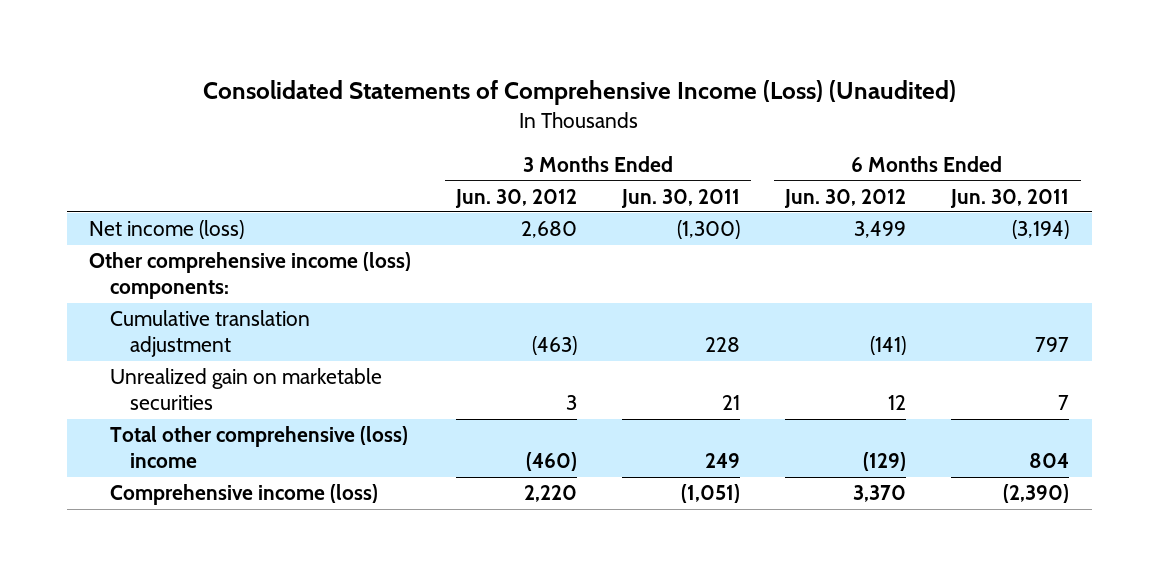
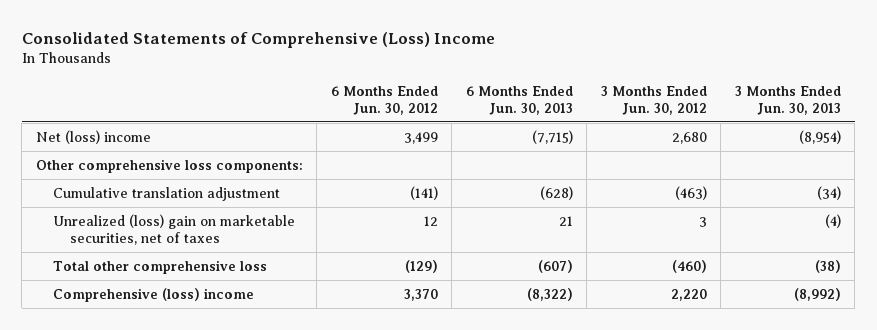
- Consolidated Statements of Comprehensive Income (Loss) (Unaudited)
+ Consolidated Statements of Comprehensive (Loss) Income
- | 3 Months Ended Jun. 30, 2012 | 3 Months Ended Jun. 30, 2011 | 6 Months Ended Jun. 30, 2012 | 6 Months Ended Jun. 30, 2011
+ | 6 Months Ended Jun. 30, 2012 | 6 Months Ended Jun. 30, 2013 | 3 Months Ended Jun. 30, 2012 | 3 Months Ended Jun. 30, 2013
- Net income (loss) | 2,680 | (1,300) | 3,499 | (3,194)
- Other comprehensive income (loss) components:
+ Net (loss) income | 3,499 | (7,715) | 2,680 | (8,954)
+ Other comprehensive loss components:
- Unrealized gain on marketable securities | 3 | 21 | 12 | 7
- Total other comprehensive (loss) income | (460) | 249 | (129) | 804
- Comprehensive income (loss) | 2,220 | (1,051) | 3,370 | (2,390)
+ Unrealized (loss) gain on marketable securities, net of taxes | 12 | 21 | 3 | (4)
+ Total other comprehensive loss | (129) | (607) | (460) | (38)
+ Comprehensive (loss) income | 3,370 | (8,322) | 2,220 | (8,992)

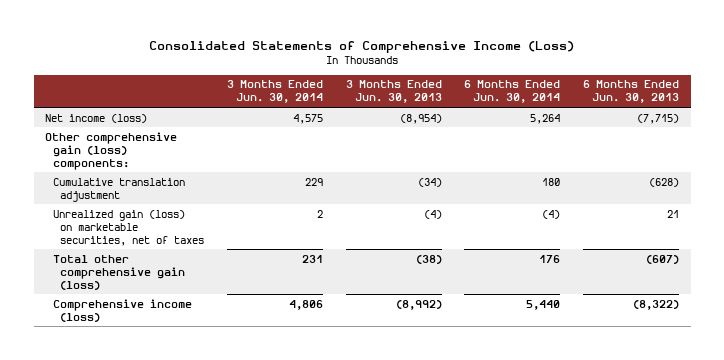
- Consolidated Statements of Comprehensive (Loss) Income
+ Consolidated Statements of Comprehensive Income (Loss)
- | 6 Months Ended Jun. 30, 2012 | 6 Months Ended Jun. 30, 2013 | 3 Months Ended Jun. 30, 2012 | 3 Months Ended Jun. 30, 2013
+ | 3 Months Ended Jun. 30, 2014 | 3 Months Ended Jun. 30, 2013 | 6 Months Ended Jun. 30, 2014 | 6 Months Ended Jun. 30, 2013
- Net (loss) income | 3,499 | (7,715) | 2,680 | (8,954)
- Other comprehensive loss components:
+ Net income (loss) | 4,575 | (8,954) | 5,264 | (7,715)
+ Other comprehensive gain (loss) components:
- Unrealized (loss) gain on marketable securities, net of taxes | 12 | 21 | 3 | (4)
- Total other comprehensive loss | (129) | (607) | (460) | (38)
- Comprehensive (loss) income | 3,370 | (8,322) | 2,220 | (8,992)
+ Unrealized gain (loss) on marketable securities, net of taxes | 2 | (4) | (4) | 21
+ Total other comprehensive gain (loss) | 231 | (38) | 176 | (607)
+ Comprehensive income (loss) | 4,806 | (8,992) | 5,440 | (8,322)

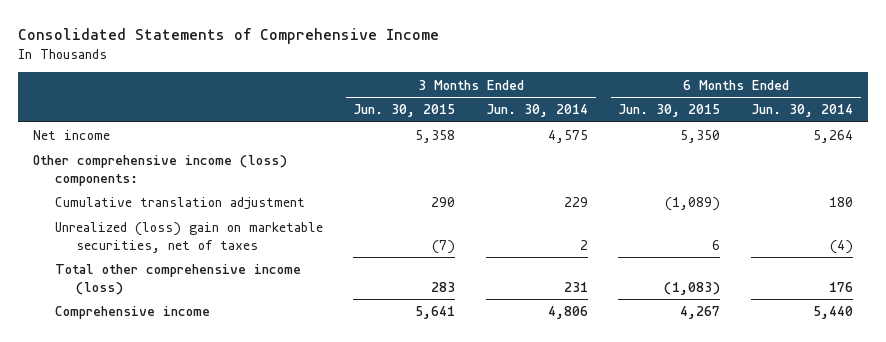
- Consolidated Statements of Comprehensive Income (Loss)
+ Consolidated Statements of Comprehensive Income
- | 3 Months Ended Jun. 30, 2014 | 3 Months Ended Jun. 30, 2013 | 6 Months Ended Jun. 30, 2014 | 6 Months Ended Jun. 30, 2013
+ | 3 Months Ended Jun. 30, 2015 | 3 Months Ended Jun. 30, 2014 | 6 Months Ended Jun. 30, 2015 | 6 Months Ended Jun. 30, 2014
- Net income (loss) | 4,575 | (8,954) | 5,264 | (7,715)
- Other comprehensive gain (loss) components:
+ Net income | 5,358 | 4,575 | 5,350 | 5,264
+ Other comprehensive income (loss) components:
- Unrealized gain (loss) on marketable securities, net of taxes | 2 | (4) | (4) | 21
- Total other comprehensive gain (loss) | 231 | (38) | 176 | (607)
- Comprehensive income (loss) | 4,806 | (8,992) | 5,440 | (8,322)
+ Unrealized (loss) gain on marketable securities, net of taxes | (7) | 2 | 6 | (4)
+ Total other comprehensive income (loss) | 283 | 231 | (1,083) | 176
+ Comprehensive income | 5,641 | 4,806 | 4,267 | 5,440

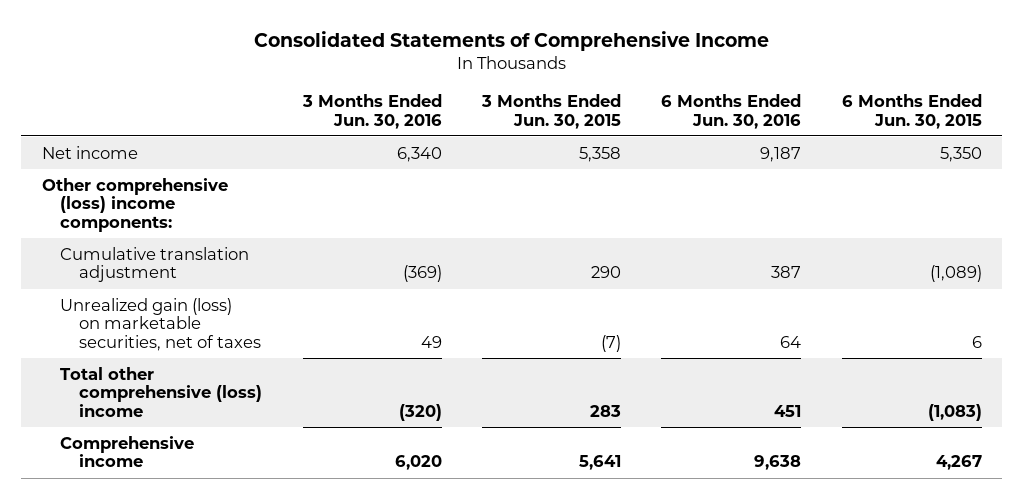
- | 3 Months Ended Jun. 30, 2015 | 3 Months Ended Jun. 30, 2014 | 6 Months Ended Jun. 30, 2015 | 6 Months Ended Jun. 30, 2014
+ | 3 Months Ended Jun. 30, 2016 | 3 Months Ended Jun. 30, 2015 | 6 Months Ended Jun. 30, 2016 | 6 Months Ended Jun. 30, 2015
- Other comprehensive income (loss) components:
+ Other comprehensive (loss) income components:
- Unrealized (loss) gain on marketable securities, net of taxes | (7) | 2 | 6 | (4)
- Total other comprehensive income (loss) | 283 | 231 | (1,083) | 176
+ Unrealized gain (loss) on marketable securities, net of taxes | 49 | (7) | 64 | 6
+ Total other comprehensive (loss) income | (320) | 283 | 451 | (1,083)

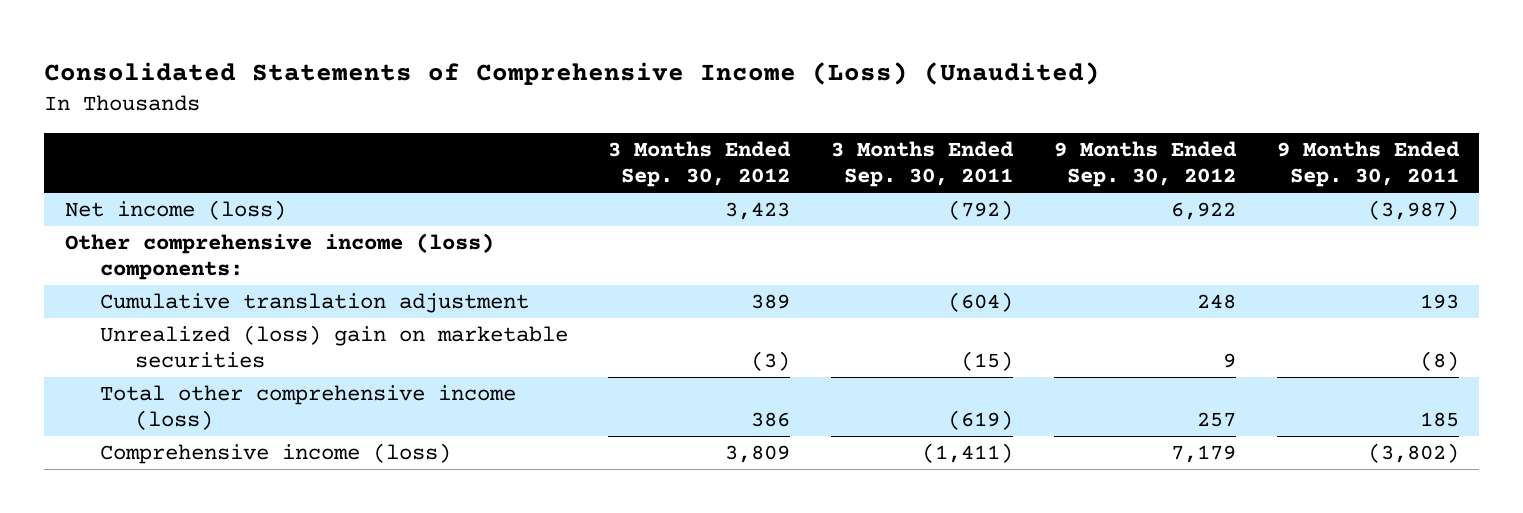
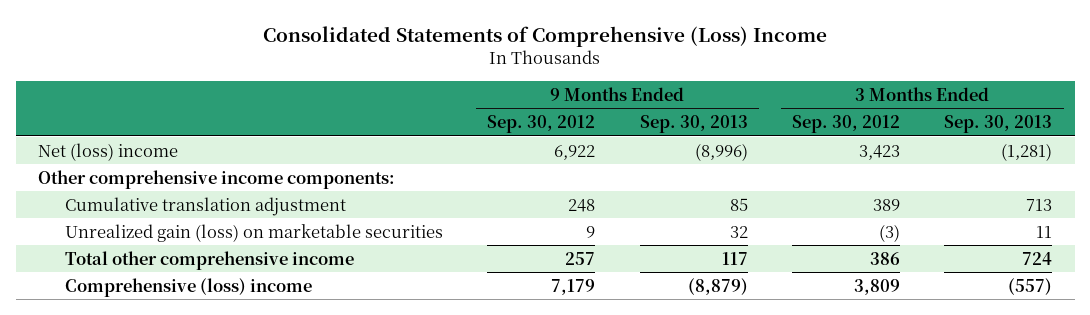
- Consolidated Statements of Comprehensive Income (Loss) (Unaudited)
+ Consolidated Statements of Comprehensive (Loss) Income
- | 3 Months Ended Sep. 30, 2012 | 3 Months Ended Sep. 30, 2011 | 9 Months Ended Sep. 30, 2012 | 9 Months Ended Sep. 30, 2011
+ | 9 Months Ended Sep. 30, 2012 | 9 Months Ended Sep. 30, 2013 | 3 Months Ended Sep. 30, 2012 | 3 Months Ended Sep. 30, 2013
- Net income (loss) | 3,423 | (792) | 6,922 | (3,987)
- Other comprehensive income (loss) components:
+ Net (loss) income | 6,922 | (8,996) | 3,423 | (1,281)
+ Other comprehensive income components:
- Unrealized (loss) gain on marketable securities | (3) | (15) | 9 | (8)
- Total other comprehensive income (loss) | 386 | (619) | 257 | 185
- Comprehensive income (loss) | 3,809 | (1,411) | 7,179 | (3,802)
+ Unrealized gain (loss) on marketable securities | 9 | 32 | (3) | 11
+ Total other comprehensive income | 257 | 117 | 386 | 724
+ Comprehensive (loss) income | 7,179 | (8,879) | 3,809 | (557)

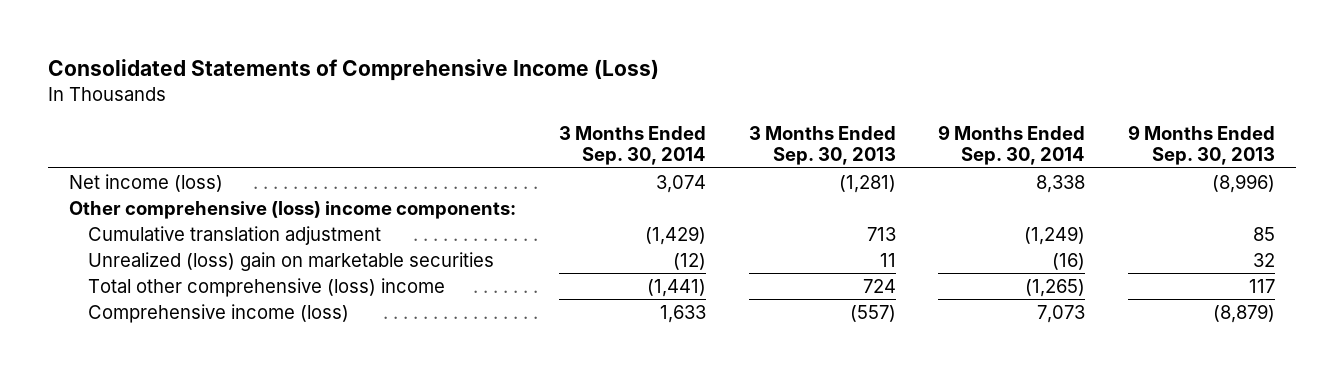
- Consolidated Statements of Comprehensive (Loss) Income
+ Consolidated Statements of Comprehensive Income (Loss)
- | 9 Months Ended Sep. 30, 2012 | 9 Months Ended Sep. 30, 2013 | 3 Months Ended Sep. 30, 2012 | 3 Months Ended Sep. 30, 2013
+ | 3 Months Ended Sep. 30, 2014 | 3 Months Ended Sep. 30, 2013 | 9 Months Ended Sep. 30, 2014 | 9 Months Ended Sep. 30, 2013
- Net (loss) income | 6,922 | (8,996) | 3,423 | (1,281)
- Other comprehensive income components:
+ Net income (loss) | 3,074 | (1,281) | 8,338 | (8,996)
+ Other comprehensive (loss) income components:
- Unrealized gain (loss) on marketable securities | 9 | 32 | (3) | 11
- Total other comprehensive income | 257 | 117 | 386 | 724
- Comprehensive (loss) income | 7,179 | (8,879) | 3,809 | (557)
+ Unrealized (loss) gain on marketable securities | (12) | 11 | (16) | 32
+ Total other comprehensive (loss) income | (1,441) | 724 | (1,265) | 117
+ Comprehensive income (loss) | 1,633 | (557) | 7,073 | (8,879)

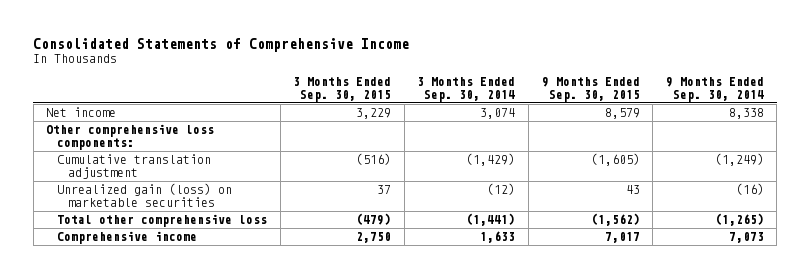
- Consolidated Statements of Comprehensive Income (Loss)
+ Consolidated Statements of Comprehensive Income
- | 3 Months Ended Sep. 30, 2014 | 3 Months Ended Sep. 30, 2013 | 9 Months Ended Sep. 30, 2014 | 9 Months Ended Sep. 30, 2013
+ | 3 Months Ended Sep. 30, 2015 | 3 Months Ended Sep. 30, 2014 | 9 Months Ended Sep. 30, 2015 | 9 Months Ended Sep. 30, 2014
- Net income (loss) | 3,074 | (1,281) | 8,338 | (8,996)
- Other comprehensive (loss) income components:
+ Net income | 3,229 | 3,074 | 8,579 | 8,338
+ Other comprehensive loss components:
- Unrealized (loss) gain on marketable securities | (12) | 11 | (16) | 32
- Total other comprehensive (loss) income | (1,441) | 724 | (1,265) | 117
- Comprehensive income (loss) | 1,633 | (557) | 7,073 | (8,879)
+ Unrealized gain (loss) on marketable securities | 37 | (12) | 43 | (16)
+ Total other comprehensive loss | (479) | (1,441) | (1,562) | (1,265)
+ Comprehensive income | 2,750 | 1,633 | 7,017 | 7,073

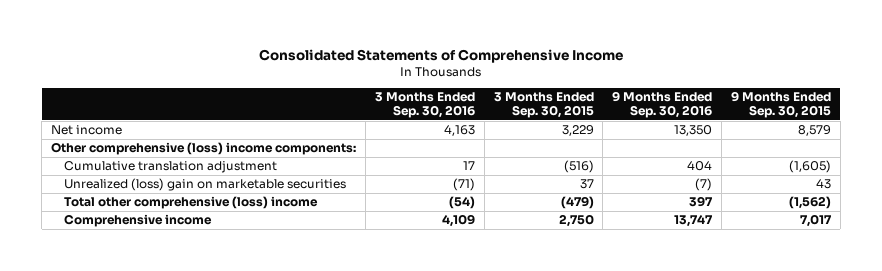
- | 3 Months Ended Sep. 30, 2015 | 3 Months Ended Sep. 30, 2014 | 9 Months Ended Sep. 30, 2015 | 9 Months Ended Sep. 30, 2014
+ | 3 Months Ended Sep. 30, 2016 | 3 Months Ended Sep. 30, 2015 | 9 Months Ended Sep. 30, 2016 | 9 Months Ended Sep. 30, 2015
- Other comprehensive loss components:
+ Other comprehensive (loss) income components:
- Unrealized gain (loss) on marketable securities | 37 | (12) | 43 | (16)
- Total other comprehensive loss | (479) | (1,441) | (1,562) | (1,265)
+ Unrealized (loss) gain on marketable securities | (71) | 37 | (7) | 43
+ Total other comprehensive (loss) income | (54) | (479) | 397 | (1,562)

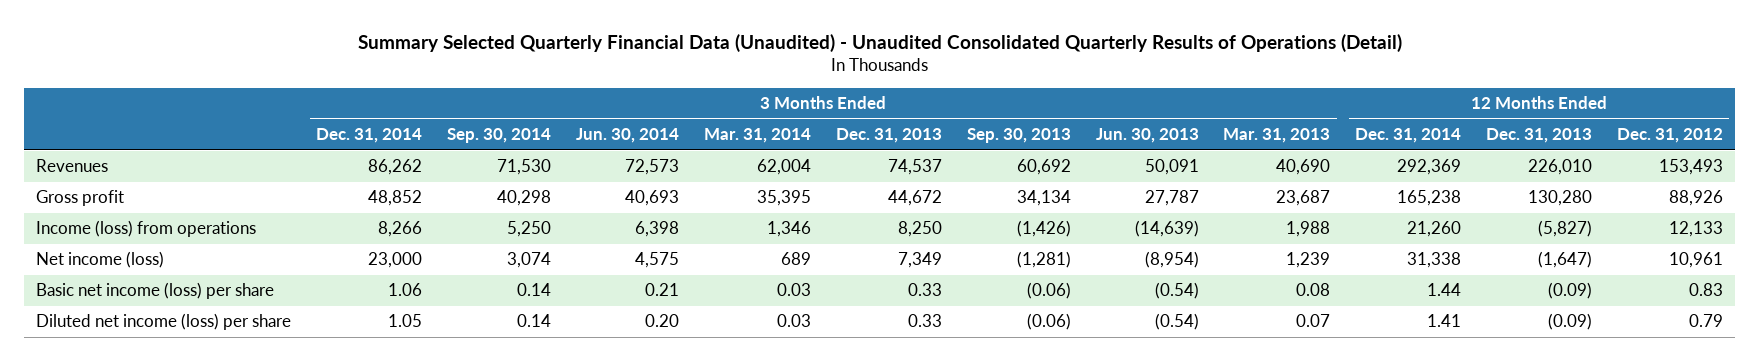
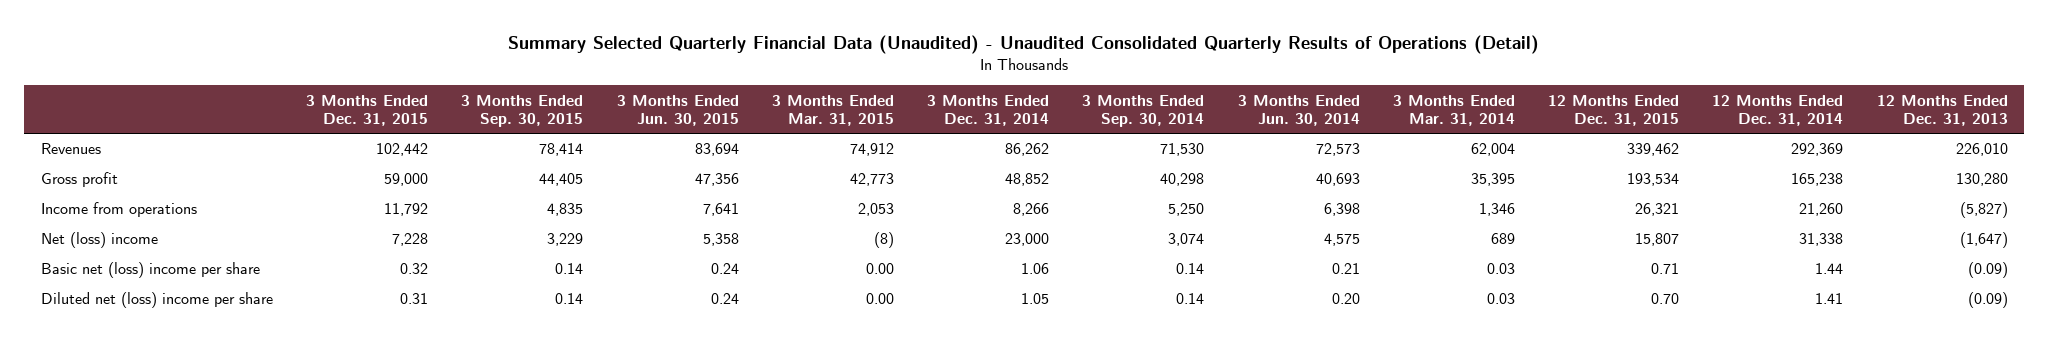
- | 3 Months Ended Dec. 31, 2014 | 3 Months Ended Sep. 30, 2014 | 3 Months Ended Jun. 30, 2014 | 3 Months Ended Mar. 31, 2014 | 3 Months Ended Dec. 31, 2013 | 3 Months Ended Sep. 30, 2013 | 3 Months Ended Jun. 30, 2013 | 3 Months Ended Mar. 31, 2013 | 12 Months Ended Dec. 31, 2014 | 12 Months Ended Dec. 31, 2013 | 12 Months Ended Dec. 31, 2012
+ | 3 Months Ended Dec. 31, 2015 | 3 Months Ended Sep. 30, 2015 | 3 Months Ended Jun. 30, 2015 | 3 Months Ended Mar. 31, 2015 | 3 Months Ended Dec. 31, 2014 | 3 Months Ended Sep. 30, 2014 | 3 Months Ended Jun. 30, 2014 | 3 Months Ended Mar. 31, 2014 | 12 Months Ended Dec. 31, 2015 | 12 Months Ended Dec. 31, 2014 | 12 Months Ended Dec. 31, 2013
- Income (loss) from operations | 8,266 | 5,250 | 6,398 | 1,346 | 8,250 | (1,426) | (14,639) | 1,988 | 21,260 | (5,827) | 12,133
- Net income (loss) | 23,000 | 3,074 | 4,575 | 689 | 7,349 | (1,281) | (8,954) | 1,239 | 31,338 | (1,647) | 10,961
- Basic net income (loss) per share | 1.06 | 0.14 | 0.21 | 0.03 | 0.33 | (0.06) | (0.54) | 0.08 | 1.44 | (0.09) | 0.83
- Diluted net income (loss) per share | 1.05 | 0.14 | 0.20 | 0.03 | 0.33 | (0.06) | (0.54) | 0.07 | 1.41 | (0.09) | 0.79
+ Income from operations | 11,792 | 4,835 | 7,641 | 2,053 | 8,266 | 5,250 | 6,398 | 1,346 | 26,321 | 21,260 | (5,827)
+ Net (loss) income | 7,228 | 3,229 | 5,358 | (8) | 23,000 | 3,074 | 4,575 | 689 | 15,807 | 31,338 | (1,647)
+ Basic net (loss) income per share | 0.32 | 0.14 | 0.24 | 0.00 | 1.06 | 0.14 | 0.21 | 0.03 | 0.71 | 1.44 | (0.09)
+ Diluted net (loss) income per share | 0.31 | 0.14 | 0.24 | 0.00 | 1.05 | 0.14 | 0.20 | 0.03 | 0.70 | 1.41 | (0.09)

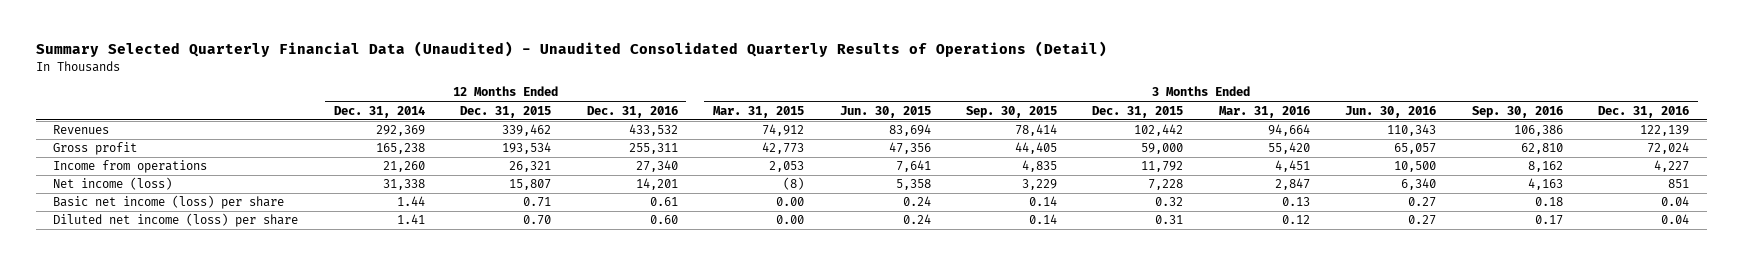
- | 3 Months Ended Dec. 31, 2015 | 3 Months Ended Sep. 30, 2015 | 3 Months Ended Jun. 30, 2015 | 3 Months Ended Mar. 31, 2015 | 3 Months Ended Dec. 31, 2014 | 3 Months Ended Sep. 30, 2014 | 3 Months Ended Jun. 30, 2014 | 3 Months Ended Mar. 31, 2014 | 12 Months Ended Dec. 31, 2015 | 12 Months Ended Dec. 31, 2014 | 12 Months Ended Dec. 31, 2013
+ | 12 Months Ended Dec. 31, 2014 | 12 Months Ended Dec. 31, 2015 | 12 Months Ended Dec. 31, 2016 | 3 Months Ended Mar. 31, 2015 | 3 Months Ended Jun. 30, 2015 | 3 Months Ended Sep. 30, 2015 | 3 Months Ended Dec. 31, 2015 | 3 Months Ended Mar. 31, 2016 | 3 Months Ended Jun. 30, 2016 | 3 Months Ended Sep. 30, 2016 | 3 Months Ended Dec. 31, 2016
- Net (loss) income | 7,228 | 3,229 | 5,358 | (8) | 23,000 | 3,074 | 4,575 | 689 | 15,807 | 31,338 | (1,647)
- Basic net (loss) income per share | 0.32 | 0.14 | 0.24 | 0.00 | 1.06 | 0.14 | 0.21 | 0.03 | 0.71 | 1.44 | (0.09)
- Diluted net (loss) income per share | 0.31 | 0.14 | 0.24 | 0.00 | 1.05 | 0.14 | 0.20 | 0.03 | 0.70 | 1.41 | (0.09)
+ Net income (loss) | 31,338 | 15,807 | 14,201 | (8) | 5,358 | 3,229 | 7,228 | 2,847 | 6,340 | 4,163 | 851
+ Basic net income (loss) per share | 1.44 | 0.71 | 0.61 | 0.00 | 0.24 | 0.14 | 0.32 | 0.13 | 0.27 | 0.18 | 0.04
+ Diluted net income (loss) per share | 1.41 | 0.70 | 0.60 | 0.00 | 0.24 | 0.14 | 0.31 | 0.12 | 0.27 | 0.17 | 0.04

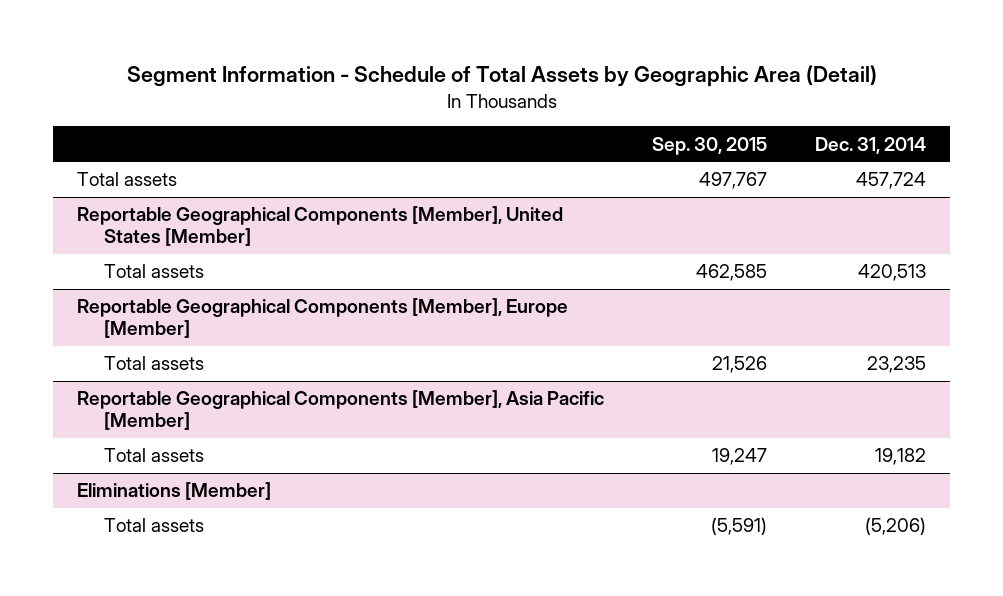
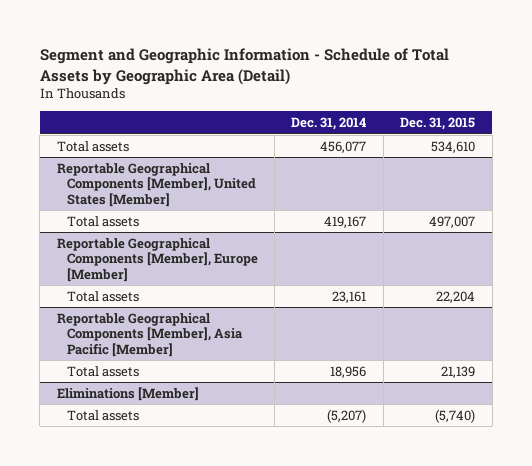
- Segment Information - Schedule of Total Assets by Geographic Area (Detail)
+ Segment and Geographic Information - Schedule of Total Assets by Geographic Area (Detail)
- | Sep. 30, 2015 | Dec. 31, 2014
+ | Dec. 31, 2014 | Dec. 31, 2015
- Total assets | 497,767 | 457,724
+ Total assets | 456,077 | 534,610
@ Reportable Geographical Components [Member], United States [Member]
- Total assets | 462,585 | 420,513
+ Total assets | 419,167 | 497,007
@ Reportable Geographical Components [Member], Europe [Member]
- Total assets | 21,526 | 23,235
+ Total assets | 23,161 | 22,204
@ Reportable Geographical Components [Member], Asia Pacific [Member]
- Total assets | 19,247 | 19,182
+ Total assets | 18,956 | 21,139
@ Eliminations [Member]
- Total assets | (5,591) | (5,206)
+ Total assets | (5,207) | (5,740)

